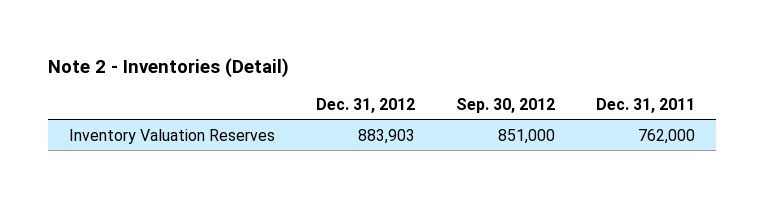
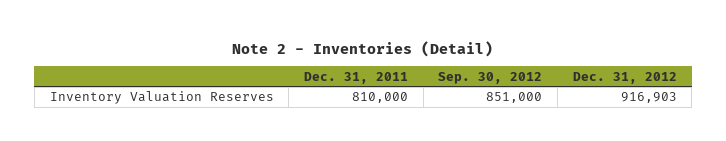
- | Dec. 31, 2012 | Sep. 30, 2012 | Dec. 31, 2011
+ | Dec. 31, 2011 | Sep. 30, 2012 | Dec. 31, 2012
- Inventory Valuation Reserves | 883,903 | 851,000 | 762,000
+ Inventory Valuation Reserves | 810,000 | 851,000 | 916,903

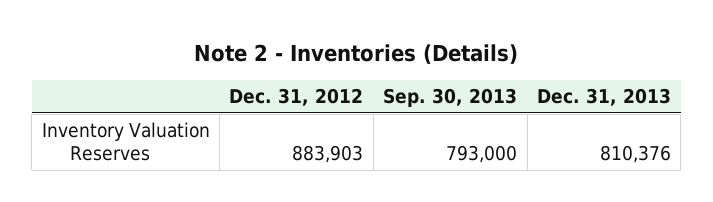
- Note 2 - Inventories (Detail)
+ Note 2 - Inventories (Details)
- | Dec. 31, 2011 | Sep. 30, 2012 | Dec. 31, 2012
+ | Dec. 31, 2012 | Sep. 30, 2013 | Dec. 31, 2013
- Inventory Valuation Reserves | 810,000 | 851,000 | 916,903
+ Inventory Valuation Reserves | 883,903 | 793,000 | 810,376

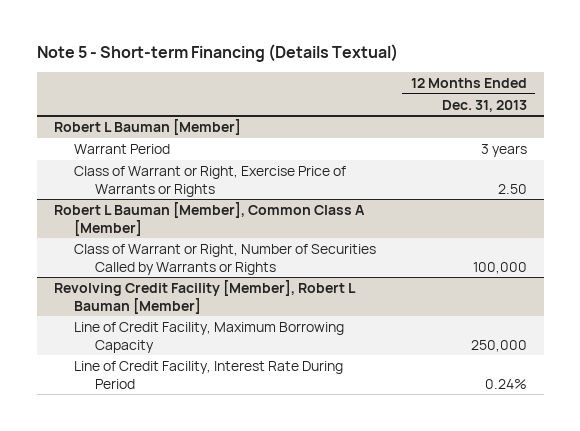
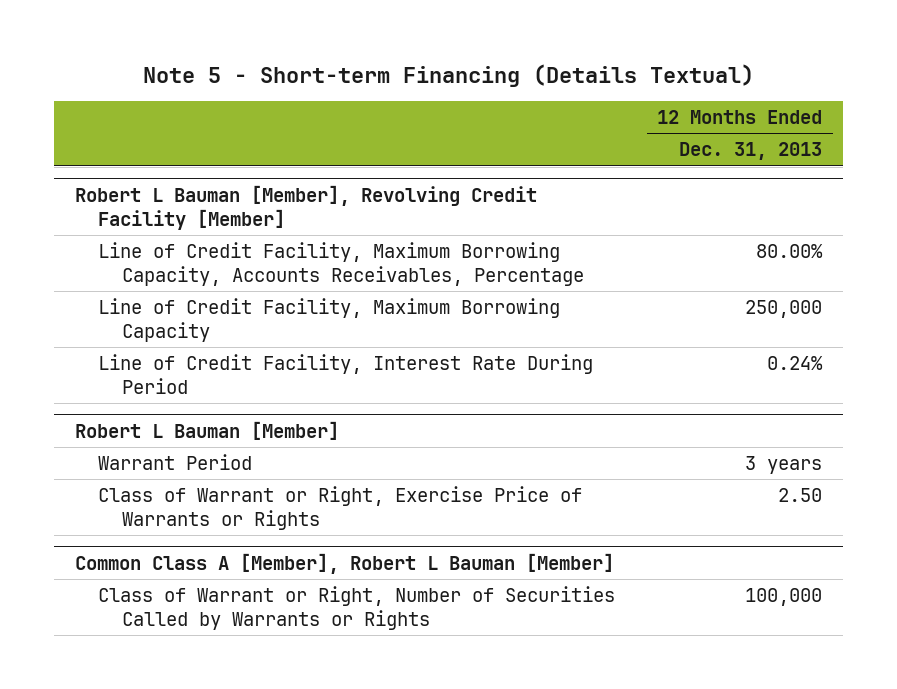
+ Robert L Bauman [Member], Revolving Credit Facility [Member]
+ Line of Credit Facility, Maximum Borrowing Capacity, Accounts Receivables, Percentage | 80.00%
+ Line of Credit Facility, Maximum Borrowing Capacity | 250,000
+ Line of Credit Facility, Interest Rate During Period | 0.24%
- Robert L Bauman [Member], Common Class A [Member]
+ Common Class A [Member], Robert L Bauman [Member]
- Revolving Credit Facility [Member], Robert L Bauman [Member]
- Line of Credit Facility, Maximum Borrowing Capacity | 250,000
- Line of Credit Facility, Interest Rate During Period | 0.24%

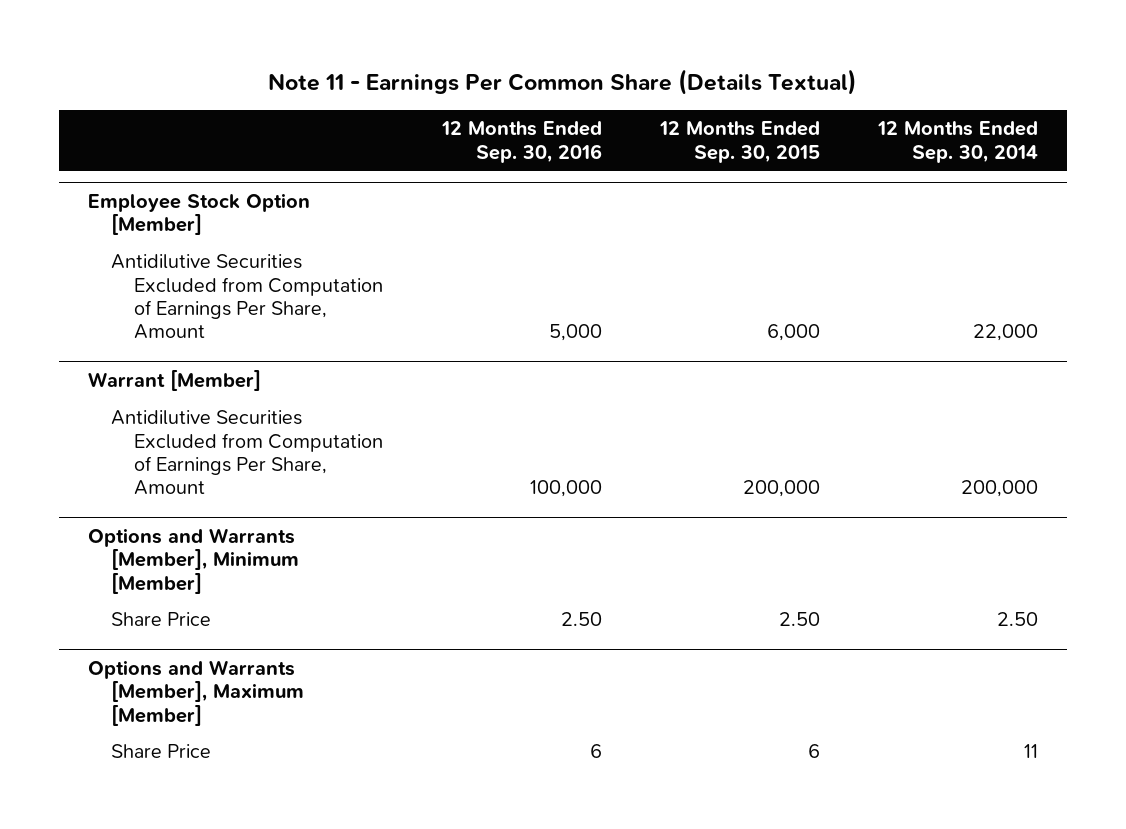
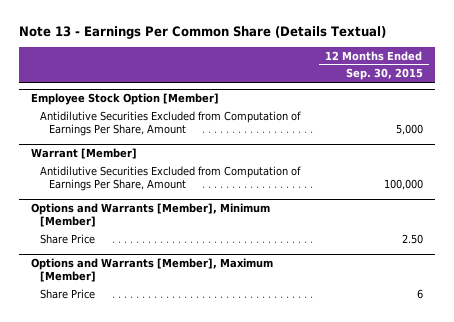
- Note 11 - Earnings Per Common Share (Details Textual)
+ Note 13 - Earnings Per Common Share (Details Textual)
- | 12 Months Ended Sep. 30, 2016 | 12 Months Ended Sep. 30, 2015 | 12 Months Ended Sep. 30, 2014
+ | 12 Months Ended Sep. 30, 2015
@ Employee Stock Option [Member]
- Antidilutive Securities Excluded from Computation of Earnings Per Share, Amount | 5,000 | 6,000 | 22,000
+ Antidilutive Securities Excluded from Computation of Earnings Per Share, Amount | 5,000
@ Warrant [Member]
- Antidilutive Securities Excluded from Computation of Earnings Per Share, Amount | 100,000 | 200,000 | 200,000
+ Antidilutive Securities Excluded from Computation of Earnings Per Share, Amount | 100,000

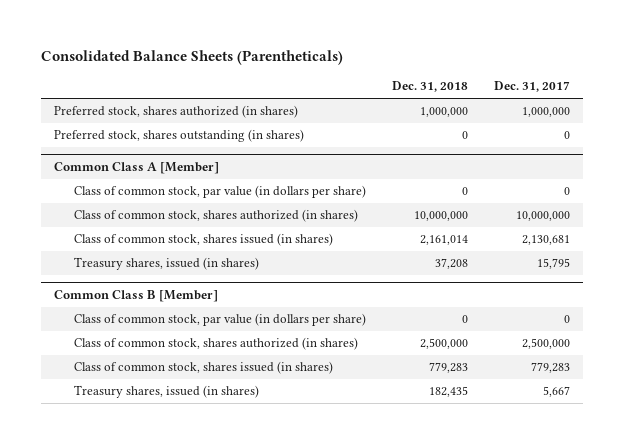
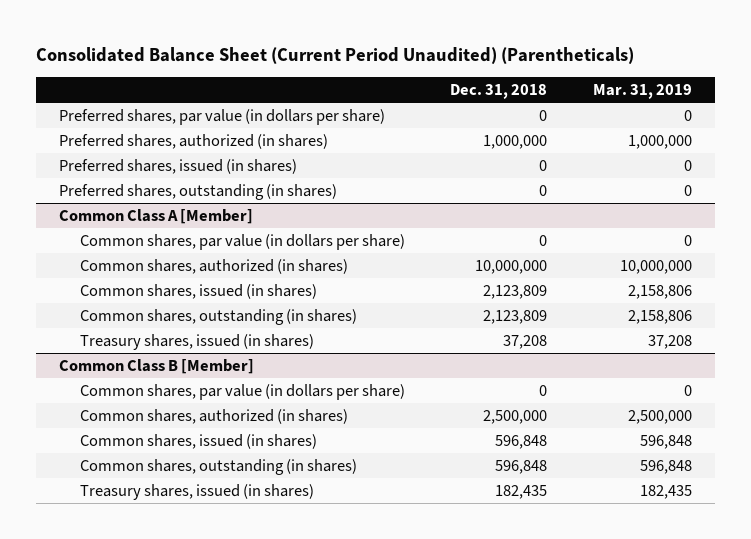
- Consolidated Balance Sheets (Parentheticals)
+ Consolidated Balance Sheet (Current Period Unaudited) (Parentheticals)
- | Dec. 31, 2018 | Dec. 31, 2017
+ | Dec. 31, 2018 | Mar. 31, 2019
- Preferred stock, shares authorized (in shares) | 1,000,000 | 1,000,000
- Preferred stock, shares outstanding (in shares) | 0 | 0
+ Preferred shares, par value (in dollars per share) | 0 | 0
+ Preferred shares, authorized (in shares) | 1,000,000 | 1,000,000
+ Preferred shares, issued (in shares) | 0 | 0
+ Preferred shares, outstanding (in shares) | 0 | 0
@ Common Class A [Member]
- Class of common stock, par value (in dollars per share) | 0 | 0
- Class of common stock, shares authorized (in shares) | 10,000,000 | 10,000,000
- Class of common stock, shares issued (in shares) | 2,161,014 | 2,130,681
+ Common shares, par value (in dollars per share) | 0 | 0
+ Common shares, authorized (in shares) | 10,000,000 | 10,000,000
+ Common shares, issued (in shares) | 2,123,809 | 2,158,806
+ Common shares, outstanding (in shares) | 2,123,809 | 2,158,806
@ Common Class B [Member]
- Class of common stock, par value (in dollars per share) | 0 | 0
- Class of common stock, shares authorized (in shares) | 2,500,000 | 2,500,000
- Class of common stock, shares issued (in shares) | 779,283 | 779,283
+ Common shares, par value (in dollars per share) | 0 | 0
+ Common shares, authorized (in shares) | 2,500,000 | 2,500,000
+ Common shares, issued (in shares) | 596,848 | 596,848
+ Common shares, outstanding (in shares) | 596,848 | 596,848

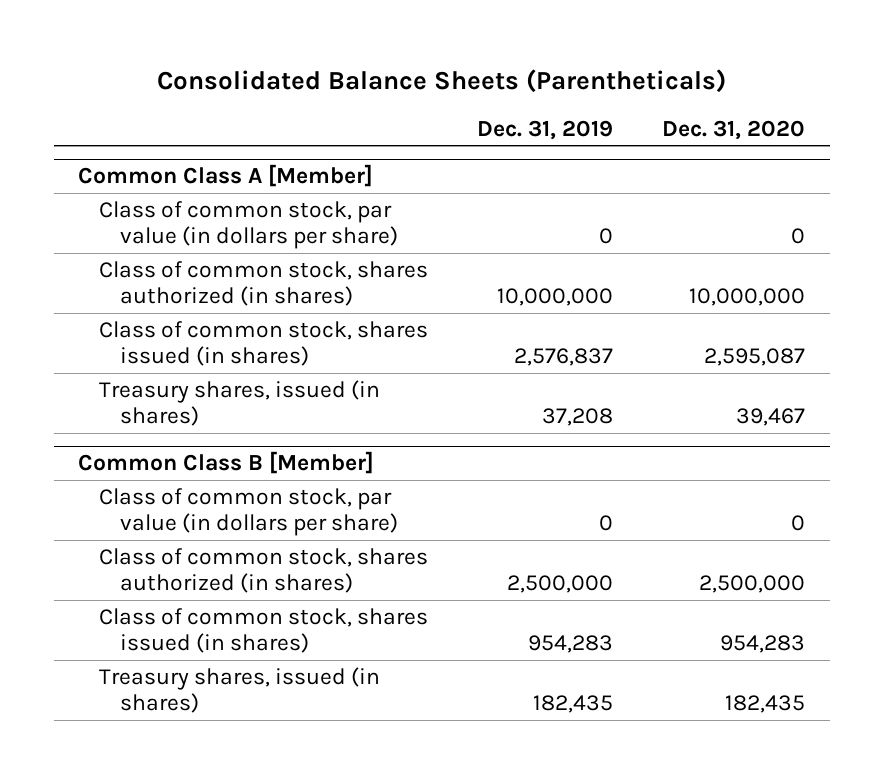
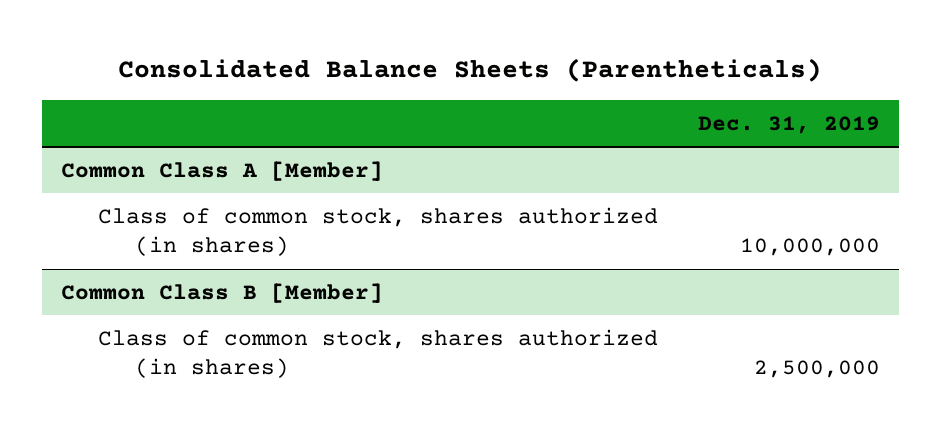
- | Dec. 31, 2019 | Dec. 31, 2020
+ | Dec. 31, 2019
@ Common Class A [Member]
- Class of common stock, par value (in dollars per share) | 0 | 0
- Class of common stock, shares issued (in shares) | 2,576,837 | 2,595,087
- Treasury shares, issued (in shares) | 37,208 | 39,467
@ Common Class B [Member]
- Class of common stock, par value (in dollars per share) | 0 | 0
- Class of common stock, shares issued (in shares) | 954,283 | 954,283
- Treasury shares, issued (in shares) | 182,435 | 182,435

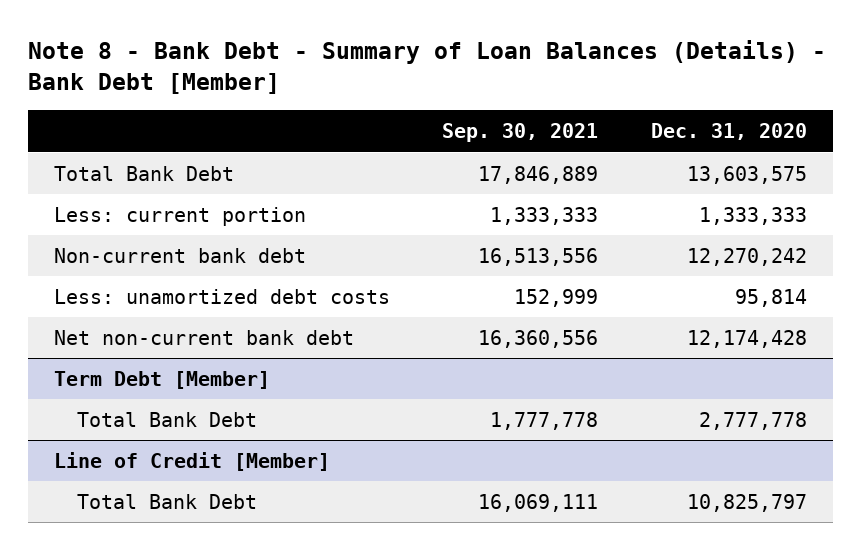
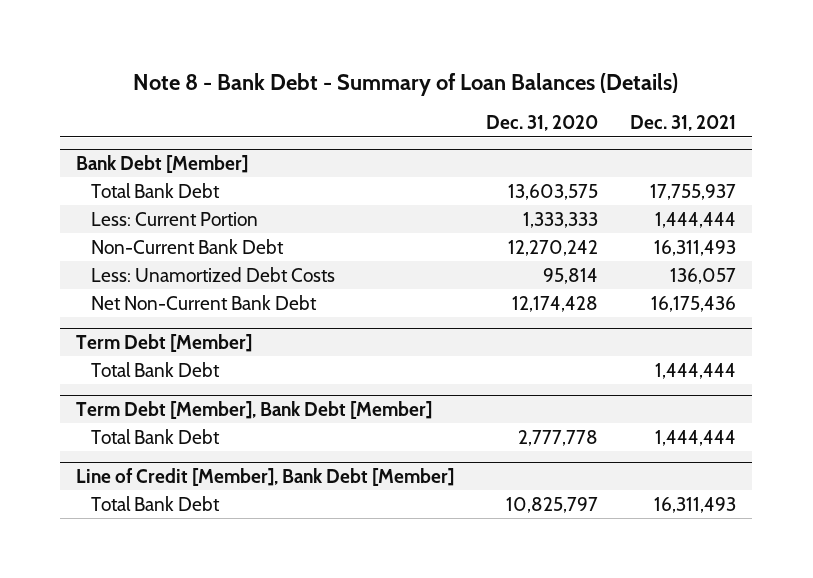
- Note 8 - Bank Debt - Summary of Loan Balances (Details) - Bank Debt [Member]
+ Note 8 - Bank Debt - Summary of Loan Balances (Details)
- | Sep. 30, 2021 | Dec. 31, 2020
+ | Dec. 31, 2020 | Dec. 31, 2021
+ Bank Debt [Member]
- Less: current portion | 1,333,333 | 1,333,333
- Non-current bank debt | 16,513,556 | 12,270,242
- Less: unamortized debt costs | 152,999 | 95,814
- Net non-current bank debt | 16,360,556 | 12,174,428
+ Less: Current Portion | 1,333,333 | 1,444,444
+ Non-Current Bank Debt | 12,270,242 | 16,311,493
+ Less: Unamortized Debt Costs | 95,814 | 136,057
+ Net Non-Current Bank Debt | 12,174,428 | 16,175,436
@ Term Debt [Member]
+ Total Bank Debt | | 1,444,444
+ Term Debt [Member], Bank Debt [Member]
- Line of Credit [Member]
+ Line of Credit [Member], Bank Debt [Member]

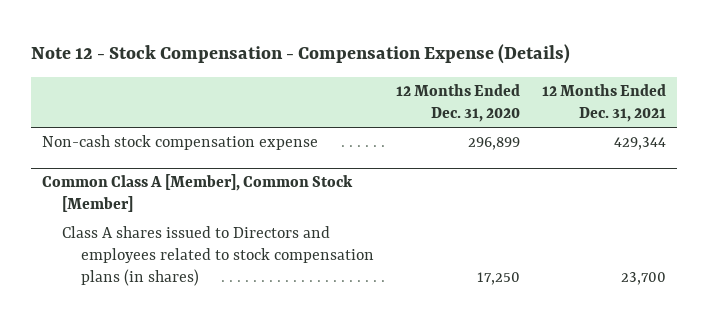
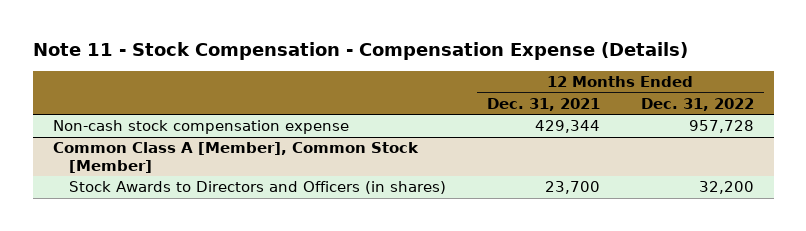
- Note 12 - Stock Compensation - Compensation Expense (Details)
+ Note 11 - Stock Compensation - Compensation Expense (Details)
- | 12 Months Ended Dec. 31, 2020 | 12 Months Ended Dec. 31, 2021
+ | 12 Months Ended Dec. 31, 2021 | 12 Months Ended Dec. 31, 2022
@ Common Class A [Member], Common Stock [Member]
- Class A shares issued to Directors and employees related to stock compensation plans (in shares) | 17,250 | 23,700
+ Stock Awards to Directors and Officers (in shares) | 23,700 | 32,200

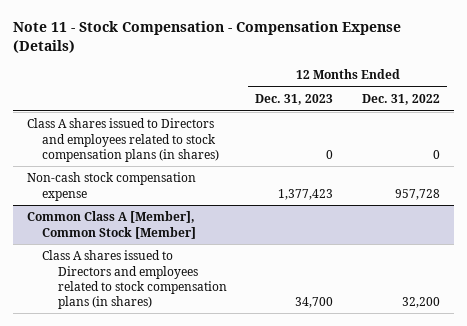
- | 12 Months Ended Dec. 31, 2021 | 12 Months Ended Dec. 31, 2022
+ | 12 Months Ended Dec. 31, 2023 | 12 Months Ended Dec. 31, 2022
+ Class A shares issued to Directors and employees related to stock compensation plans (in shares) | 0 | 0
@ Common Class A [Member], Common Stock [Member]
- Stock Awards to Directors and Officers (in shares) | 23,700 | 32,200
+ Class A shares issued to Directors and employees related to stock compensation plans (in shares) | 34,700 | 32,200

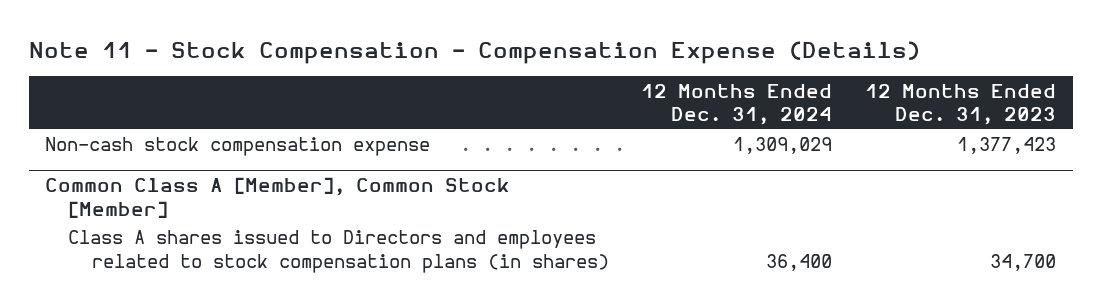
- | 12 Months Ended Dec. 31, 2023 | 12 Months Ended Dec. 31, 2022
+ | 12 Months Ended Dec. 31, 2024 | 12 Months Ended Dec. 31, 2023
- Class A shares issued to Directors and employees related to stock compensation plans (in shares) | 0 | 0

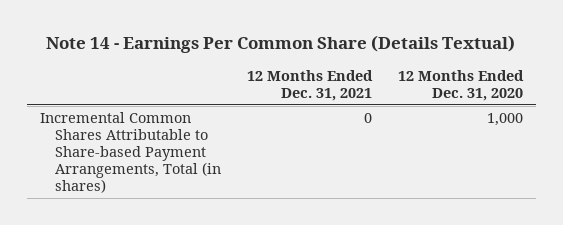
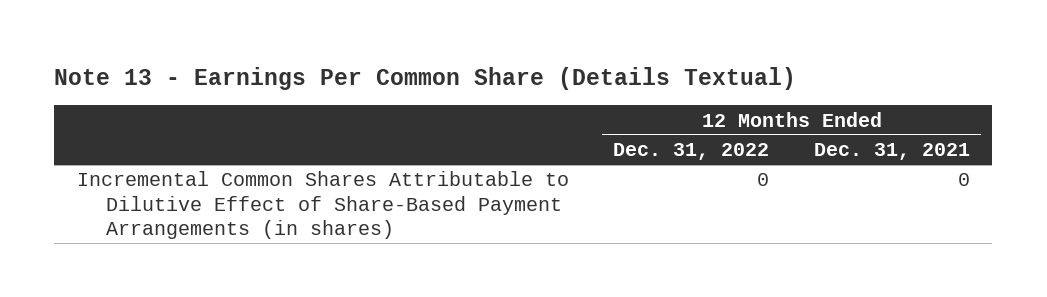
- Note 14 - Earnings Per Common Share (Details Textual)
+ Note 13 - Earnings Per Common Share (Details Textual)
- | 12 Months Ended Dec. 31, 2021 | 12 Months Ended Dec. 31, 2020
+ | 12 Months Ended Dec. 31, 2022 | 12 Months Ended Dec. 31, 2021
- Incremental Common Shares Attributable to Share-based Payment Arrangements, Total (in shares) | 0 | 1,000
+ Incremental Common Shares Attributable to Dilutive Effect of Share-Based Payment Arrangements (in shares) | 0 | 0

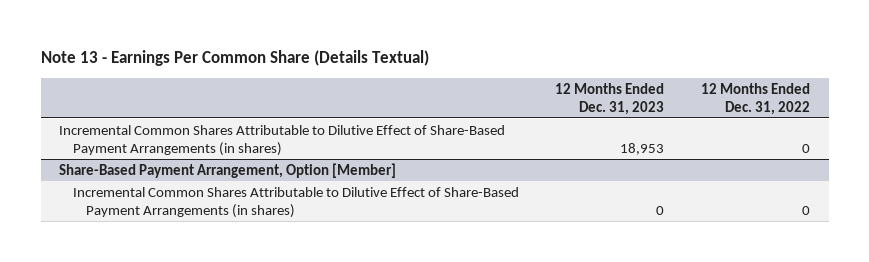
- | 12 Months Ended Dec. 31, 2022 | 12 Months Ended Dec. 31, 2021
+ | 12 Months Ended Dec. 31, 2023 | 12 Months Ended Dec. 31, 2022
+ Share-Based Payment Arrangement, Option [Member]
+ Incremental Common Shares Attributable to Dilutive Effect of Share-Based Payment Arrangements (in shares) | 0 | 0

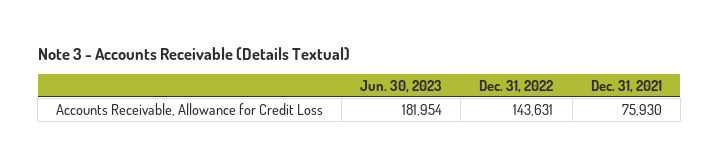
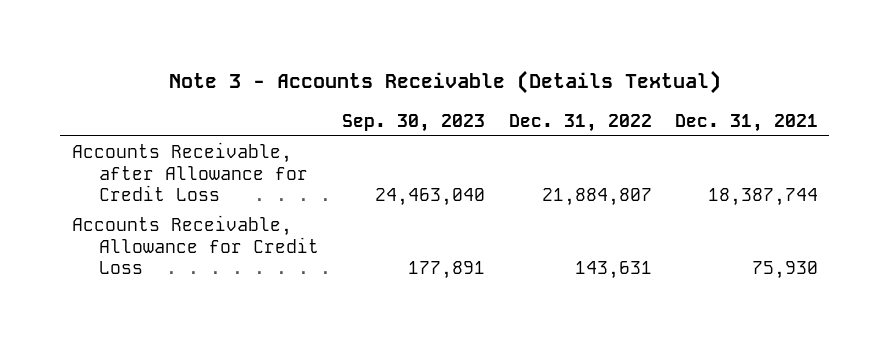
- | Jun. 30, 2023 | Dec. 31, 2022 | Dec. 31, 2021
+ | Sep. 30, 2023 | Dec. 31, 2022 | Dec. 31, 2021
+ Accounts Receivable, after Allowance for Credit Loss | 24,463,040 | 21,884,807 | 18,387,744

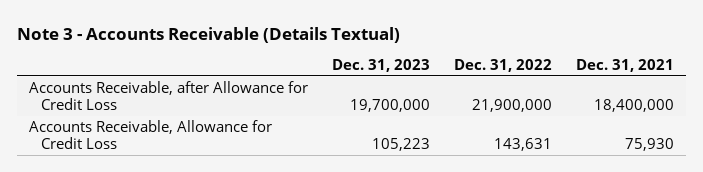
- | Sep. 30, 2023 | Dec. 31, 2022 | Dec. 31, 2021
+ | Dec. 31, 2023 | Dec. 31, 2022 | Dec. 31, 2021
- Accounts Receivable, after Allowance for Credit Loss | 24,463,040 | 21,884,807 | 18,387,744
+ Accounts Receivable, after Allowance for Credit Loss | 19,700,000 | 21,900,000 | 18,400,000

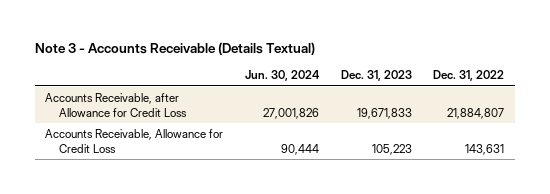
- | Dec. 31, 2023 | Dec. 31, 2022 | Dec. 31, 2021
+ | Jun. 30, 2024 | Dec. 31, 2023 | Dec. 31, 2022
- Accounts Receivable, after Allowance for Credit Loss | 19,700,000 | 21,900,000 | 18,400,000
+ Accounts Receivable, after Allowance for Credit Loss | 27,001,826 | 19,671,833 | 21,884,807

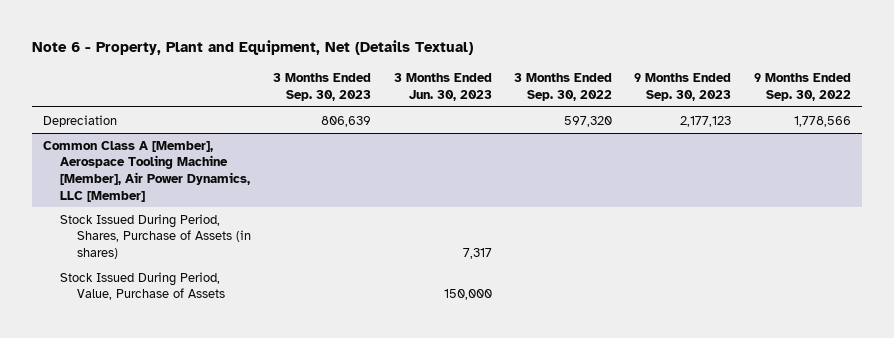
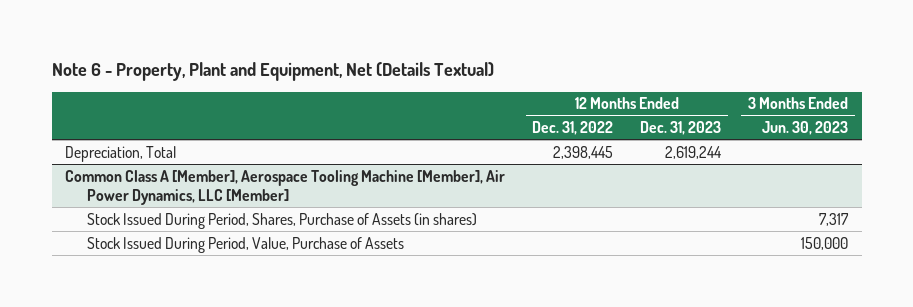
- | 3 Months Ended Sep. 30, 2023 | 3 Months Ended Jun. 30, 2023 | 3 Months Ended Sep. 30, 2022 | 9 Months Ended Sep. 30, 2023 | 9 Months Ended Sep. 30, 2022
+ | 12 Months Ended Dec. 31, 2022 | 12 Months Ended Dec. 31, 2023 | 3 Months Ended Jun. 30, 2023
- Depreciation | 806,639 | | 597,320 | 2,177,123 | 1,778,566
+ Depreciation, Total | 2,398,445 | 2,619,244 |

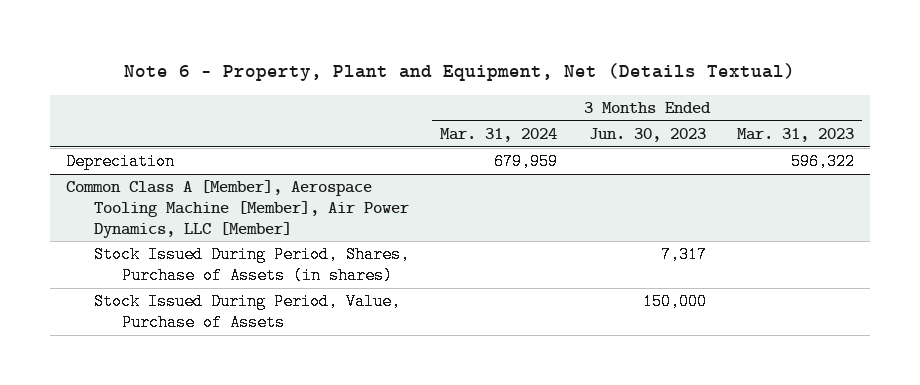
- | 12 Months Ended Dec. 31, 2022 | 12 Months Ended Dec. 31, 2023 | 3 Months Ended Jun. 30, 2023
+ | 3 Months Ended Mar. 31, 2024 | 3 Months Ended Jun. 30, 2023 | 3 Months Ended Mar. 31, 2023
- Depreciation, Total | 2,398,445 | 2,619,244 |
+ Depreciation | 679,959 | | 596,322

